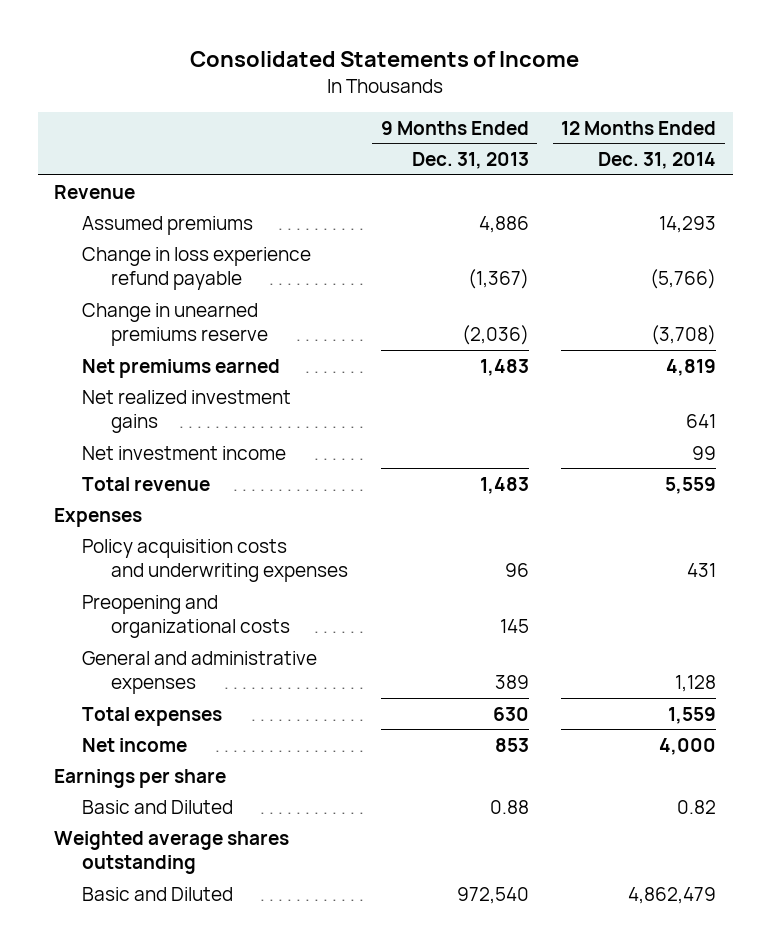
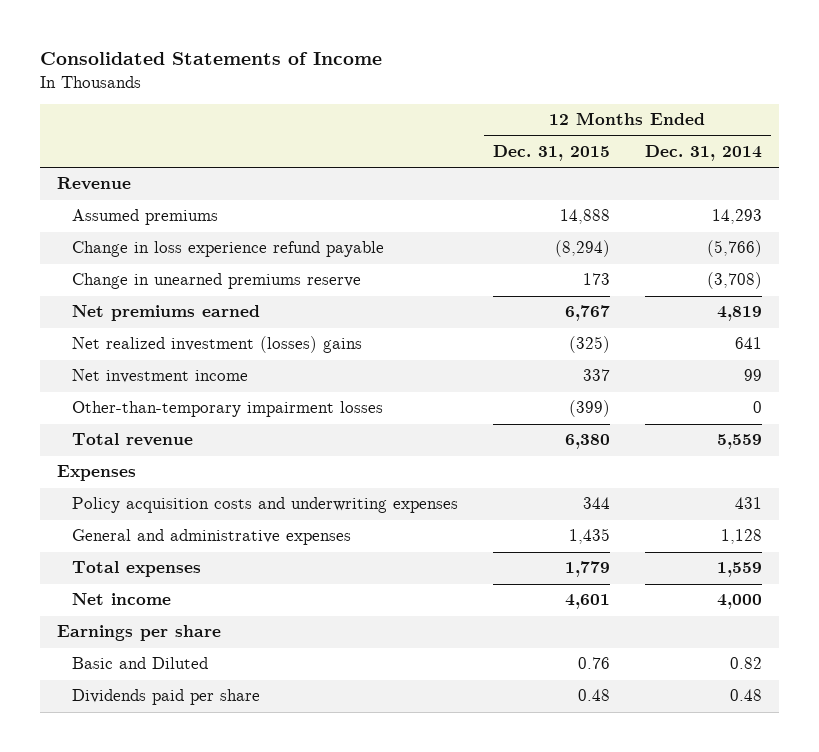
- | 9 Months Ended Dec. 31, 2013 | 12 Months Ended Dec. 31, 2014
+ | 12 Months Ended Dec. 31, 2015 | 12 Months Ended Dec. 31, 2014
- Net realized investment gains | | 641
+ Net realized investment (losses) gains | (325) | 641
+ Other-than-temporary impairment losses | (399) | 0
- Preopening and organizational costs | 145 |
- Weighted average shares outstanding
- Basic and Diluted | 972,540 | 4,862,479
+ Dividends paid per share | 0.48 | 0.48

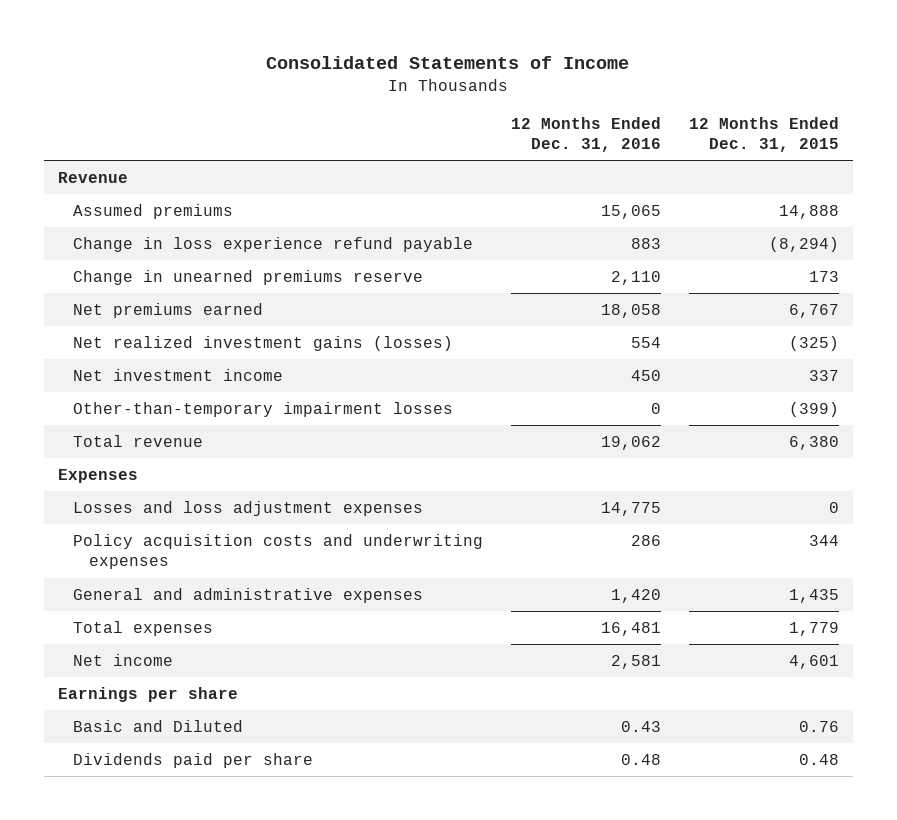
- | 12 Months Ended Dec. 31, 2015 | 12 Months Ended Dec. 31, 2014
+ | 12 Months Ended Dec. 31, 2016 | 12 Months Ended Dec. 31, 2015
- Net realized investment (losses) gains | (325) | 641
+ Net realized investment gains (losses) | 554 | (325)
+ Losses and loss adjustment expenses | 14,775 | 0

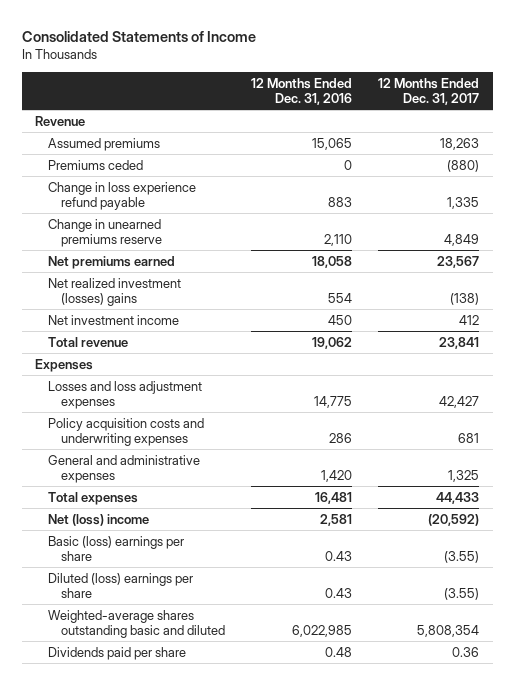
- | 12 Months Ended Dec. 31, 2016 | 12 Months Ended Dec. 31, 2015
+ | 12 Months Ended Dec. 31, 2016 | 12 Months Ended Dec. 31, 2017
+ Premiums ceded | 0 | (880)
- Net realized investment gains (losses) | 554 | (325)
+ Net realized investment (losses) gains | 554 | (138)
- Other-than-temporary impairment losses | 0 | (399)
- Net income | 2,581 | 4,601
- Earnings per share
- Basic and Diluted | 0.43 | 0.76
+ Net (loss) income | 2,581 | (20,592)
+ Basic (loss) earnings per share | 0.43 | (3.55)
+ Diluted (loss) earnings per share | 0.43 | (3.55)
+ Weighted-average shares outstanding basic and diluted | 6,022,985 | 5,808,354

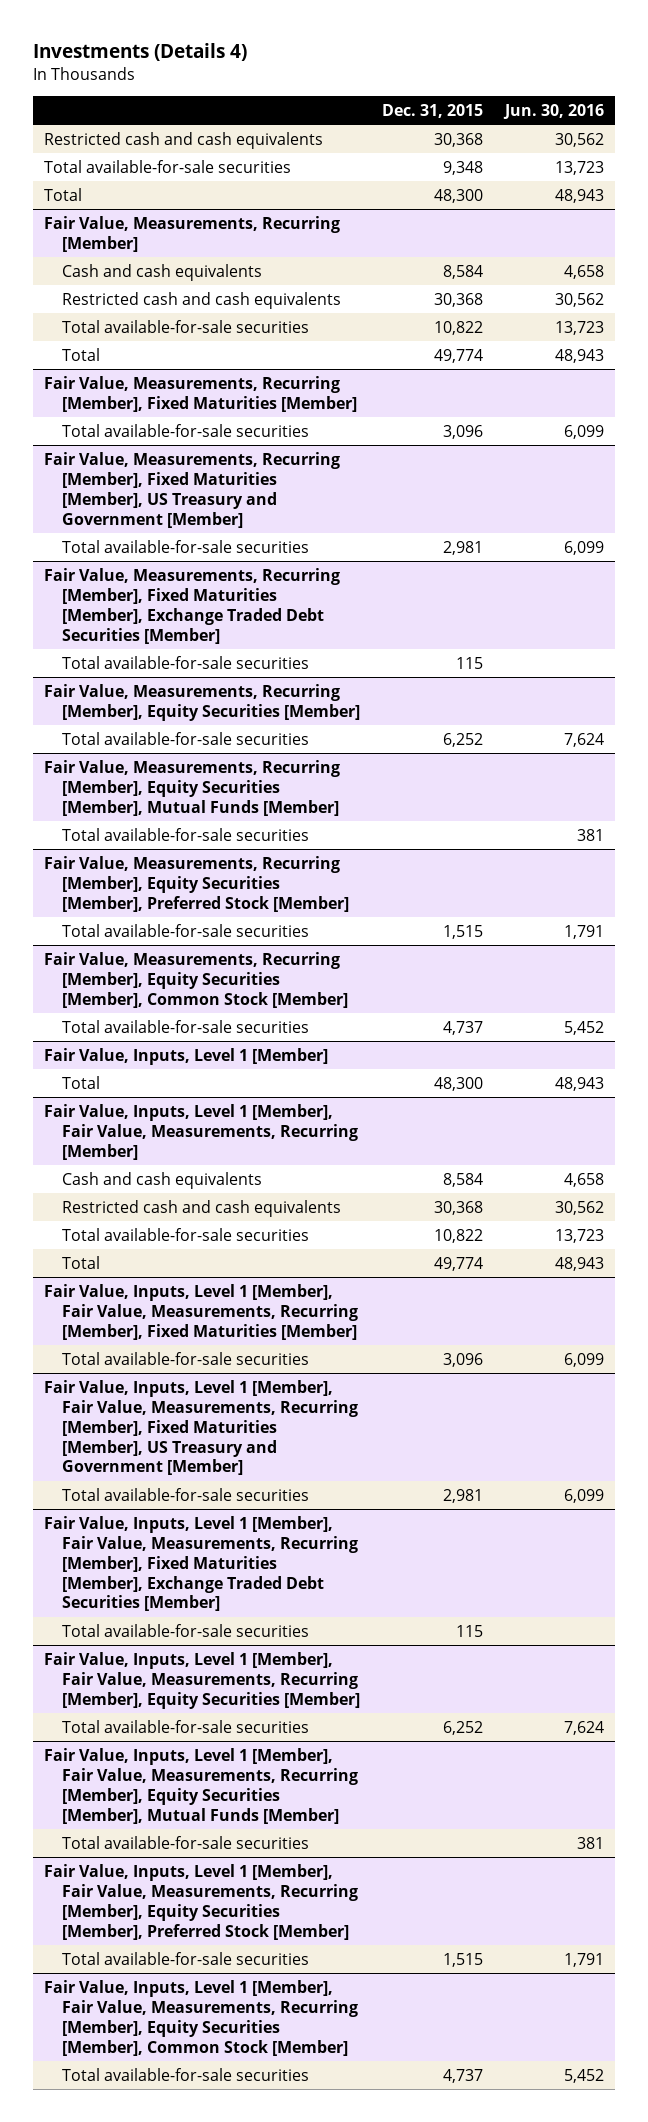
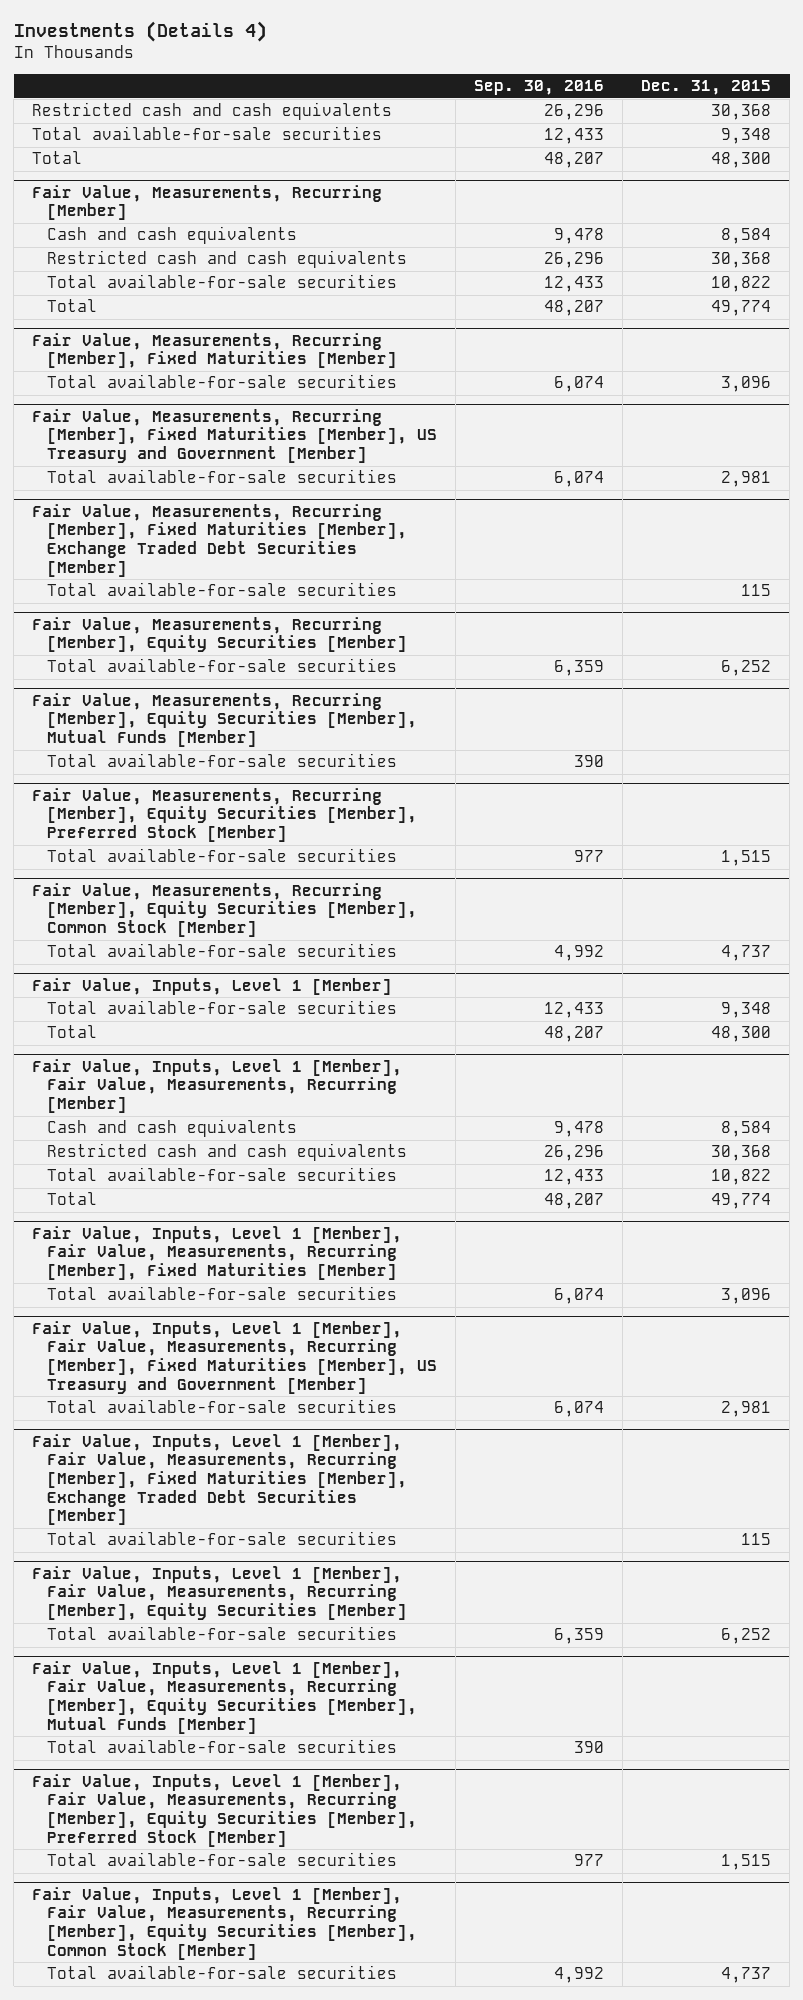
- | Dec. 31, 2015 | Jun. 30, 2016
+ | Sep. 30, 2016 | Dec. 31, 2015
@ Fair Value, Inputs, Level 1 [Member]
+ Total available-for-sale securities | 12,433 | 9,348

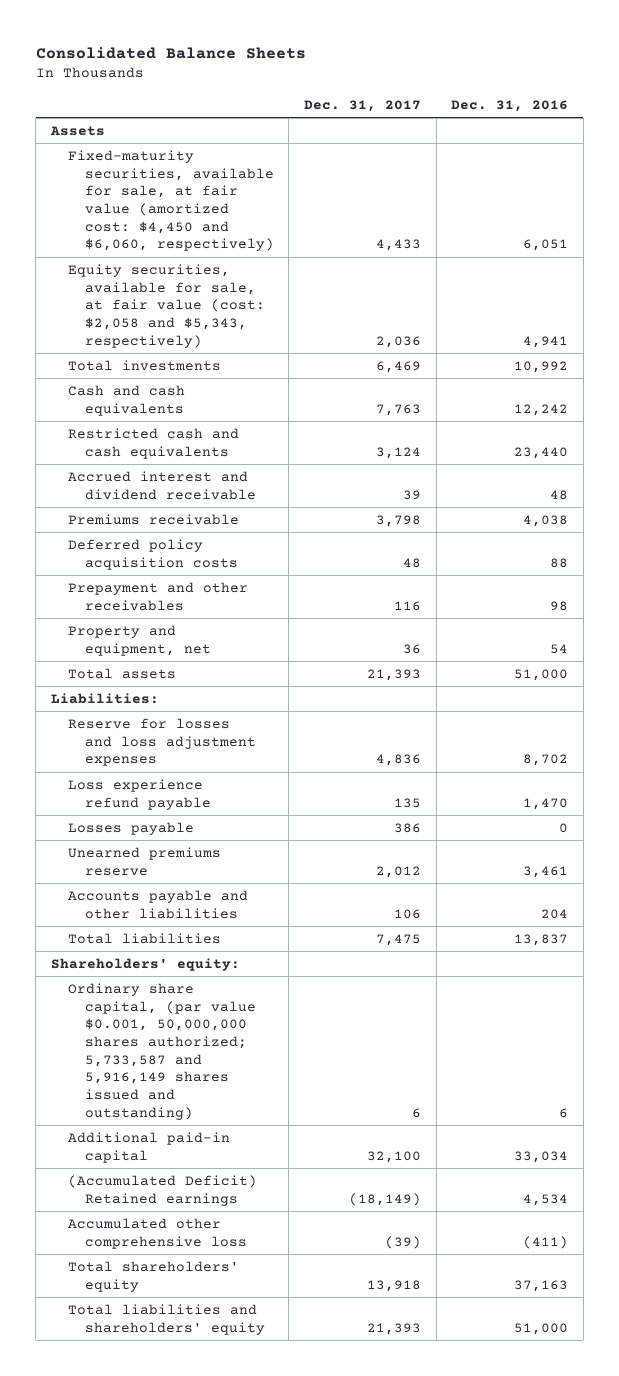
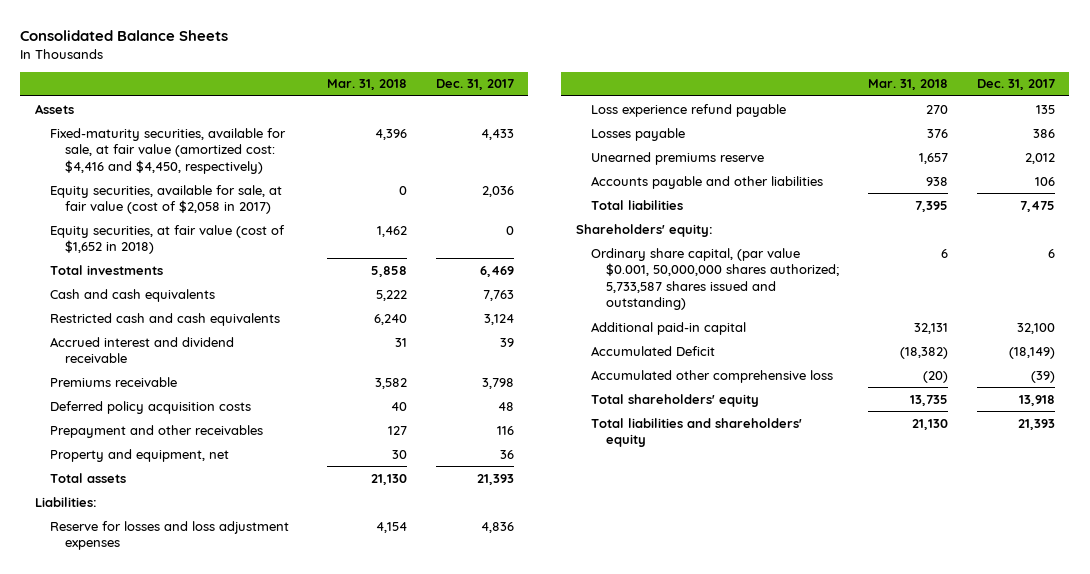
- | Dec. 31, 2017 | Dec. 31, 2016
+ | Mar. 31, 2018 | Dec. 31, 2017
- Fixed-maturity securities, available for sale, at fair value (amortized cost: $4,450 and $6,060, respectively) | 4,433 | 6,051
- Equity securities, available for sale, at fair value (cost: $2,058 and $5,343, respectively) | 2,036 | 4,941
+ Fixed-maturity securities, available for sale, at fair value (amortized cost: $4,416 and $4,450, respectively) | 4,396 | 4,433
+ Equity securities, available for sale, at fair value (cost of $2,058 in 2017) | 0 | 2,036
+ Equity securities, at fair value (cost of $1,652 in 2018) | 1,462 | 0
- Ordinary share capital, (par value $0.001, 50,000,000 shares authorized; 5,733,587 and 5,916,149 shares issued and outstanding) | 6 | 6
+ Ordinary share capital, (par value $0.001, 50,000,000 shares authorized; 5,733,587 shares issued and outstanding) | 6 | 6
- (Accumulated Deficit) Retained earnings | (18,149) | 4,534
+ Accumulated Deficit | (18,382) | (18,149)

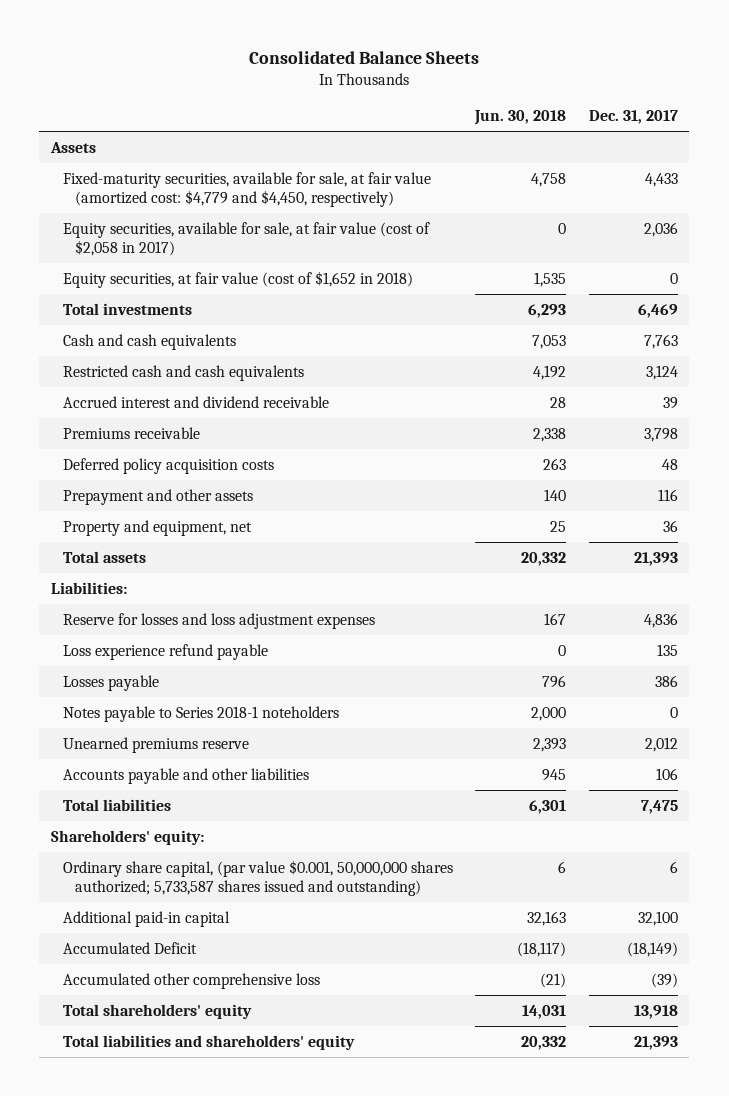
- | Mar. 31, 2018 | Dec. 31, 2017
+ | Jun. 30, 2018 | Dec. 31, 2017
- Fixed-maturity securities, available for sale, at fair value (amortized cost: $4,416 and $4,450, respectively) | 4,396 | 4,433
+ Fixed-maturity securities, available for sale, at fair value (amortized cost: $4,779 and $4,450, respectively) | 4,758 | 4,433
- Prepayment and other receivables | 127 | 116
+ Prepayment and other assets | 140 | 116
+ Notes payable to Series 2018-1 noteholders | 2,000 | 0

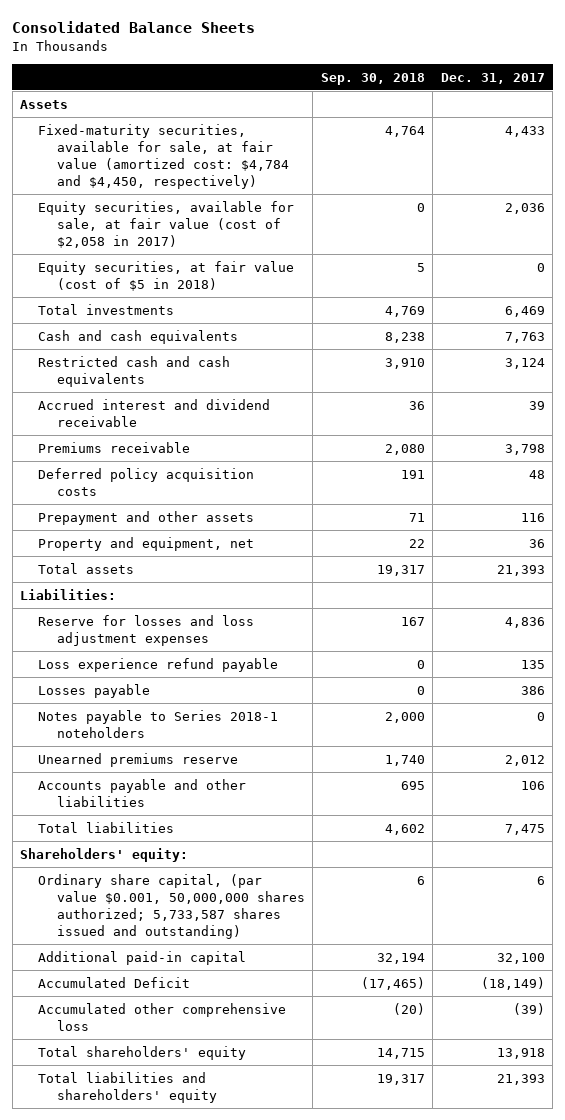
- | Jun. 30, 2018 | Dec. 31, 2017
+ | Sep. 30, 2018 | Dec. 31, 2017
- Fixed-maturity securities, available for sale, at fair value (amortized cost: $4,779 and $4,450, respectively) | 4,758 | 4,433
+ Fixed-maturity securities, available for sale, at fair value (amortized cost: $4,784 and $4,450, respectively) | 4,764 | 4,433
- Equity securities, at fair value (cost of $1,652 in 2018) | 1,535 | 0
+ Equity securities, at fair value (cost of $5 in 2018) | 5 | 0

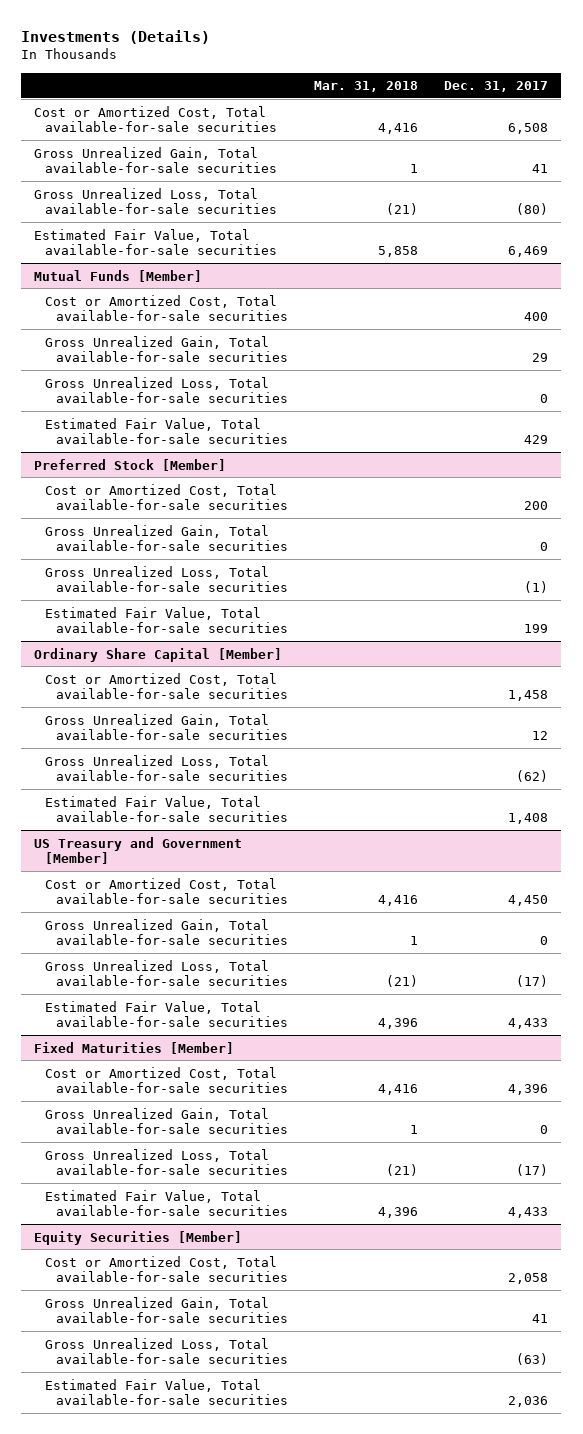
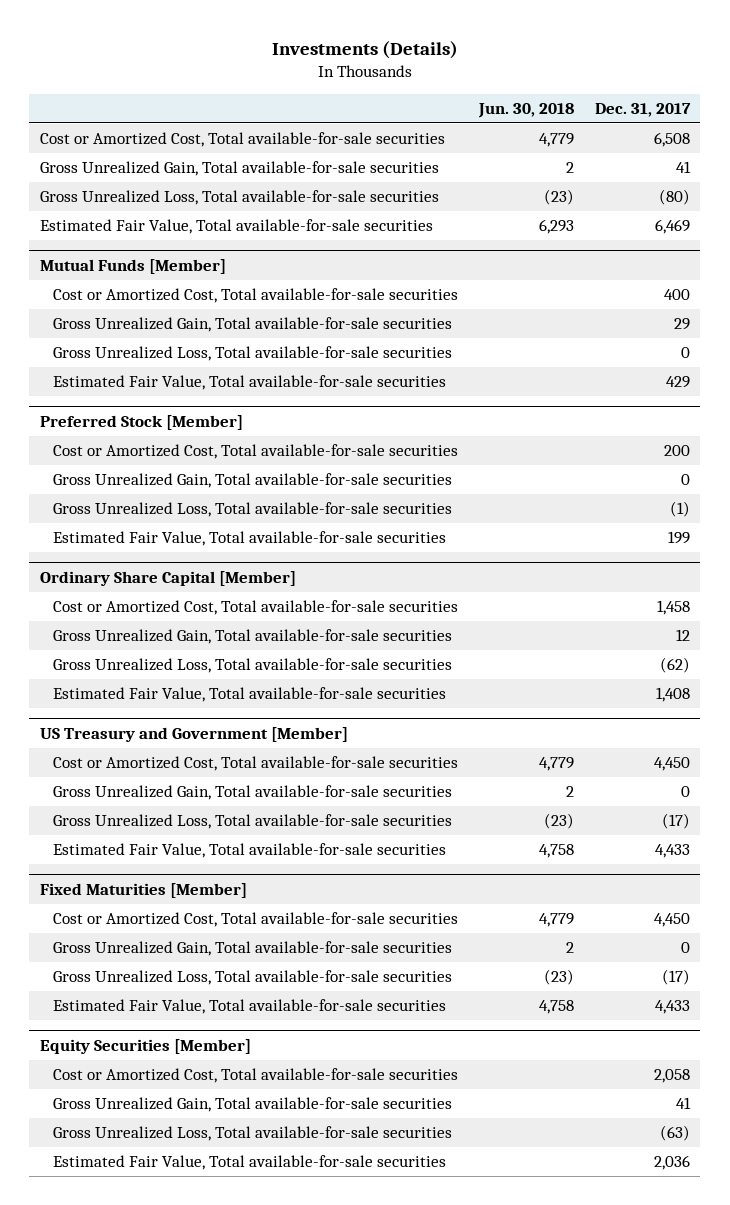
- | Mar. 31, 2018 | Dec. 31, 2017
+ | Jun. 30, 2018 | Dec. 31, 2017
@ Fixed Maturities [Member]
- Cost or Amortized Cost, Total available-for-sale securities | 4,416 | 4,396
+ Cost or Amortized Cost, Total available-for-sale securities | 4,779 | 4,450

